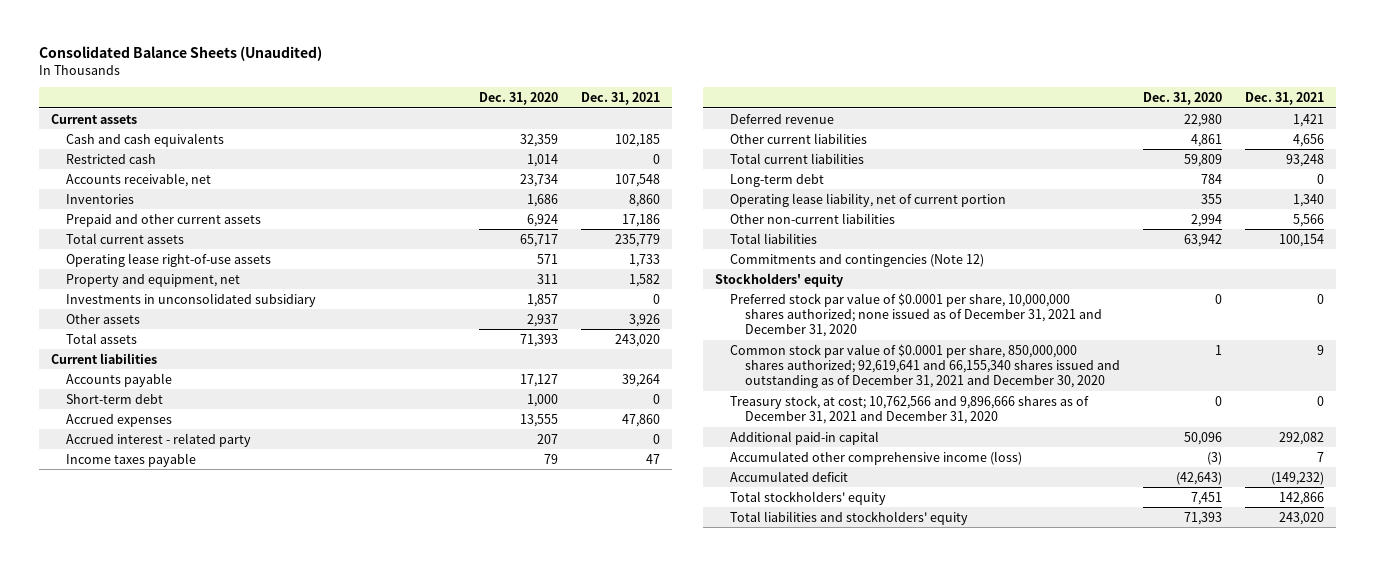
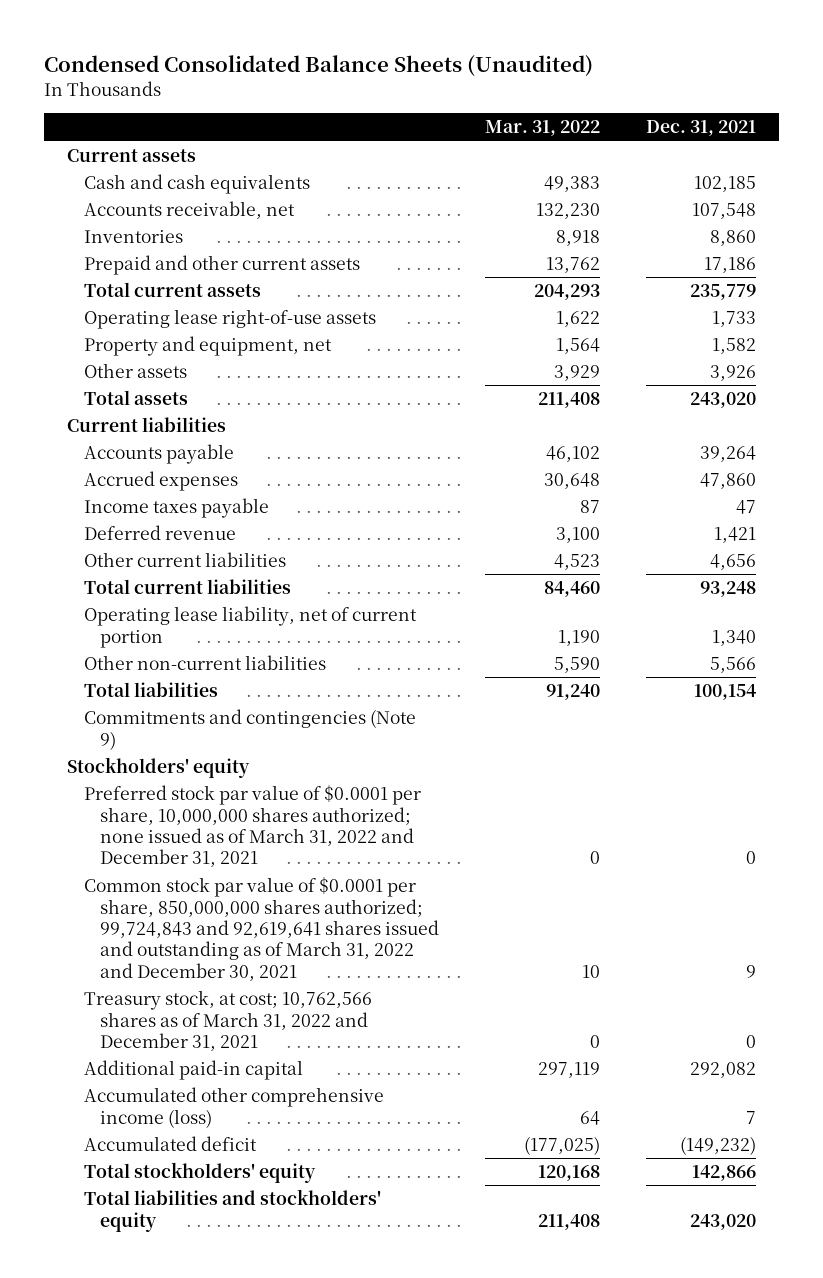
- Consolidated Balance Sheets (Unaudited)
+ Condensed Consolidated Balance Sheets (Unaudited)
- | Dec. 31, 2020 | Dec. 31, 2021
+ | Mar. 31, 2022 | Dec. 31, 2021
- Restricted cash | 1,014 | 0
- Investments in unconsolidated subsidiary | 1,857 | 0
- Short-term debt | 1,000 | 0
- Accrued interest - related party | 207 | 0
- Long-term debt | 784 | 0
- Commitments and contingencies (Note 12)
+ Commitments and contingencies (Note 9)
- Preferred stock par value of $0.0001 per share, 10,000,000 shares authorized; none issued as of December 31, 2021 and December 31, 2020 | 0 | 0
- Common stock par value of $0.0001 per share, 850,000,000 shares authorized; 92,619,641 and 66,155,340 shares issued and outstanding as of December 31, 2021 and December 30, 2020 | 1 | 9
- Treasury stock, at cost; 10,762,566 and 9,896,666 shares as of December 31, 2021 and December 31, 2020 | 0 | 0
+ Preferred stock par value of $0.0001 per share, 10,000,000 shares authorized; none issued as of March 31, 2022 and December 31, 2021 | 0 | 0
+ Common stock par value of $0.0001 per share, 850,000,000 shares authorized; 99,724,843 and 92,619,641 shares issued and outstanding as of March 31, 2022 and December 30, 2021 | 10 | 9
+ Treasury stock, at cost; 10,762,566 shares as of March 31, 2022 and December 31, 2021 | 0 | 0

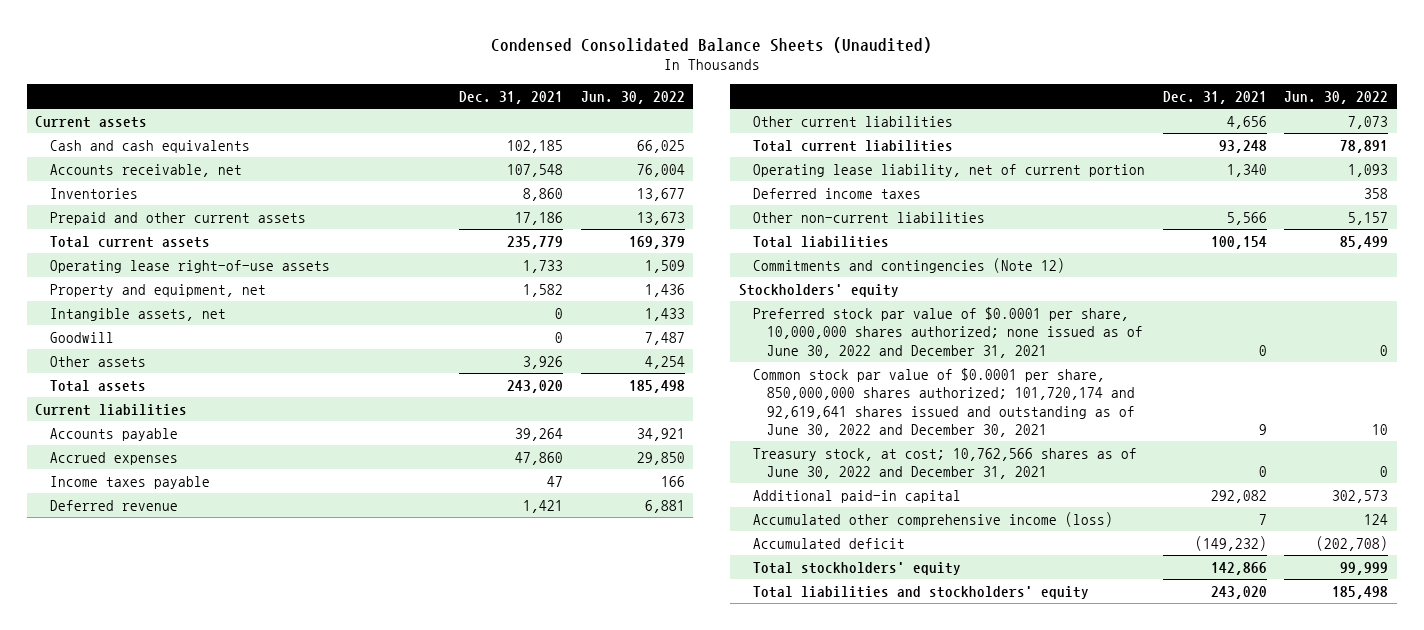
- | Mar. 31, 2022 | Dec. 31, 2021
+ | Dec. 31, 2021 | Jun. 30, 2022
+ Intangible assets, net | 0 | 1,433
+ Goodwill | 0 | 7,487
+ Deferred income taxes | | 358
- Commitments and contingencies (Note 9)
+ Commitments and contingencies (Note 12)
- Preferred stock par value of $0.0001 per share, 10,000,000 shares authorized; none issued as of March 31, 2022 and December 31, 2021 | 0 | 0
- Common stock par value of $0.0001 per share, 850,000,000 shares authorized; 99,724,843 and 92,619,641 shares issued and outstanding as of March 31, 2022 and December 30, 2021 | 10 | 9
- Treasury stock, at cost; 10,762,566 shares as of March 31, 2022 and December 31, 2021 | 0 | 0
+ Preferred stock par value of $0.0001 per share, 10,000,000 shares authorized; none issued as of June 30, 2022 and December 31, 2021 | 0 | 0
+ Common stock par value of $0.0001 per share, 850,000,000 shares authorized; 101,720,174 and 92,619,641 shares issued and outstanding as of June 30, 2022 and December 30, 2021 | 9 | 10
+ Treasury stock, at cost; 10,762,566 shares as of June 30, 2022 and December 31, 2021 | 0 | 0

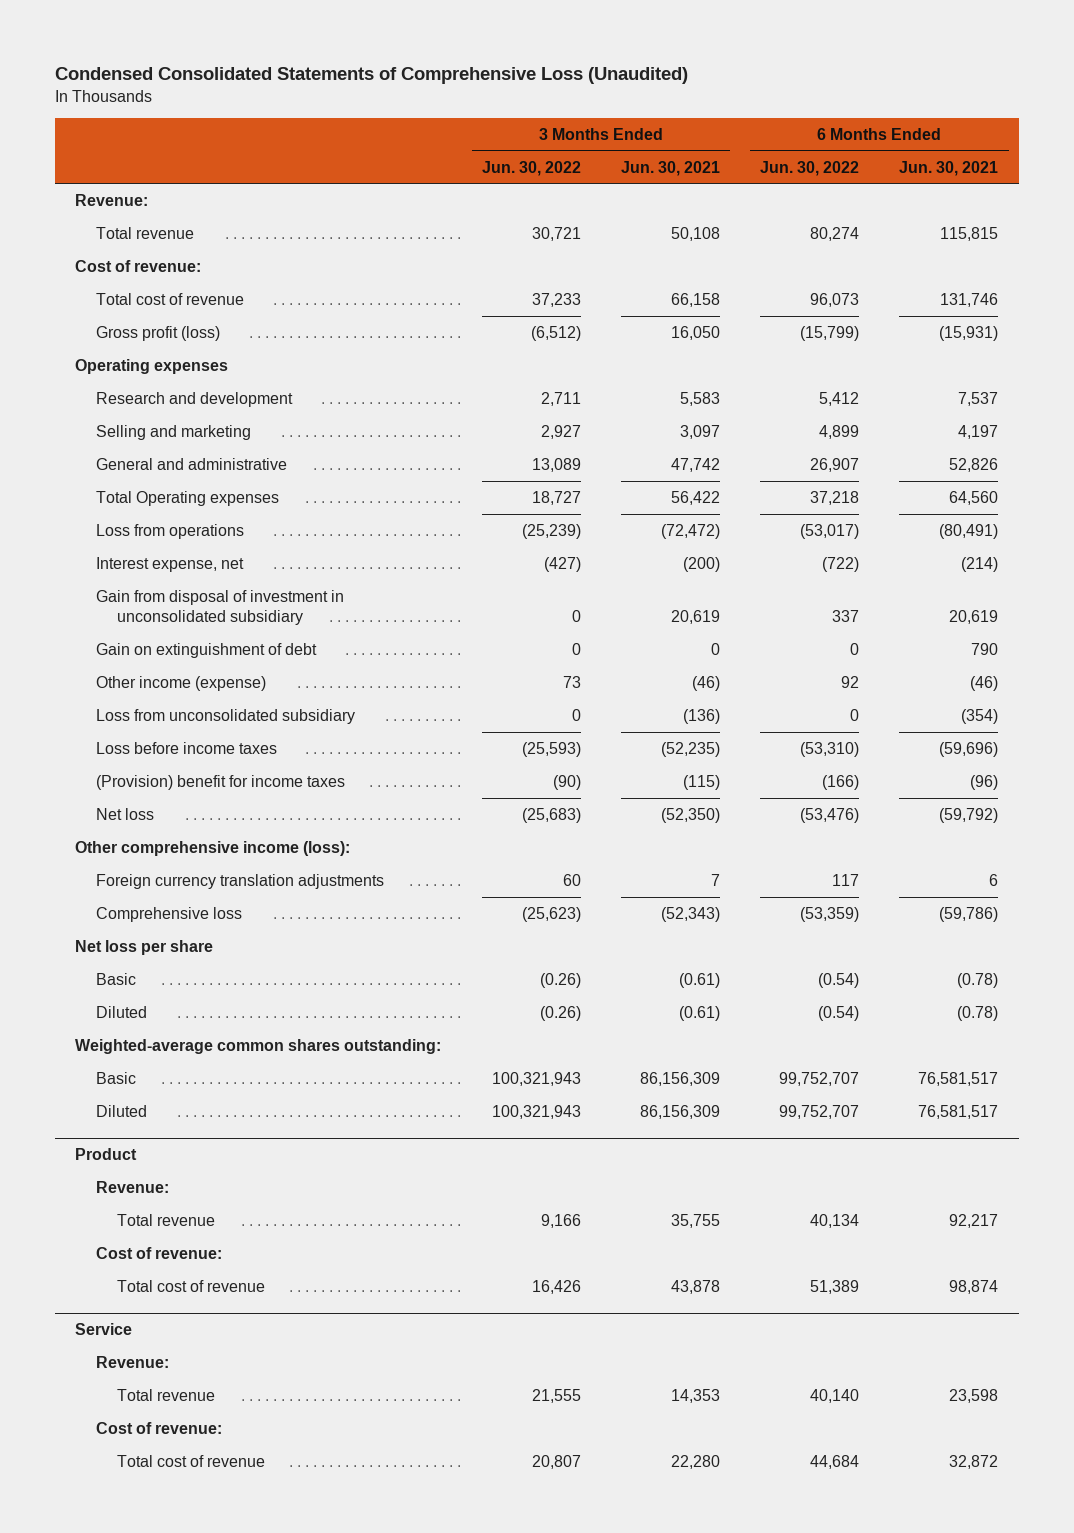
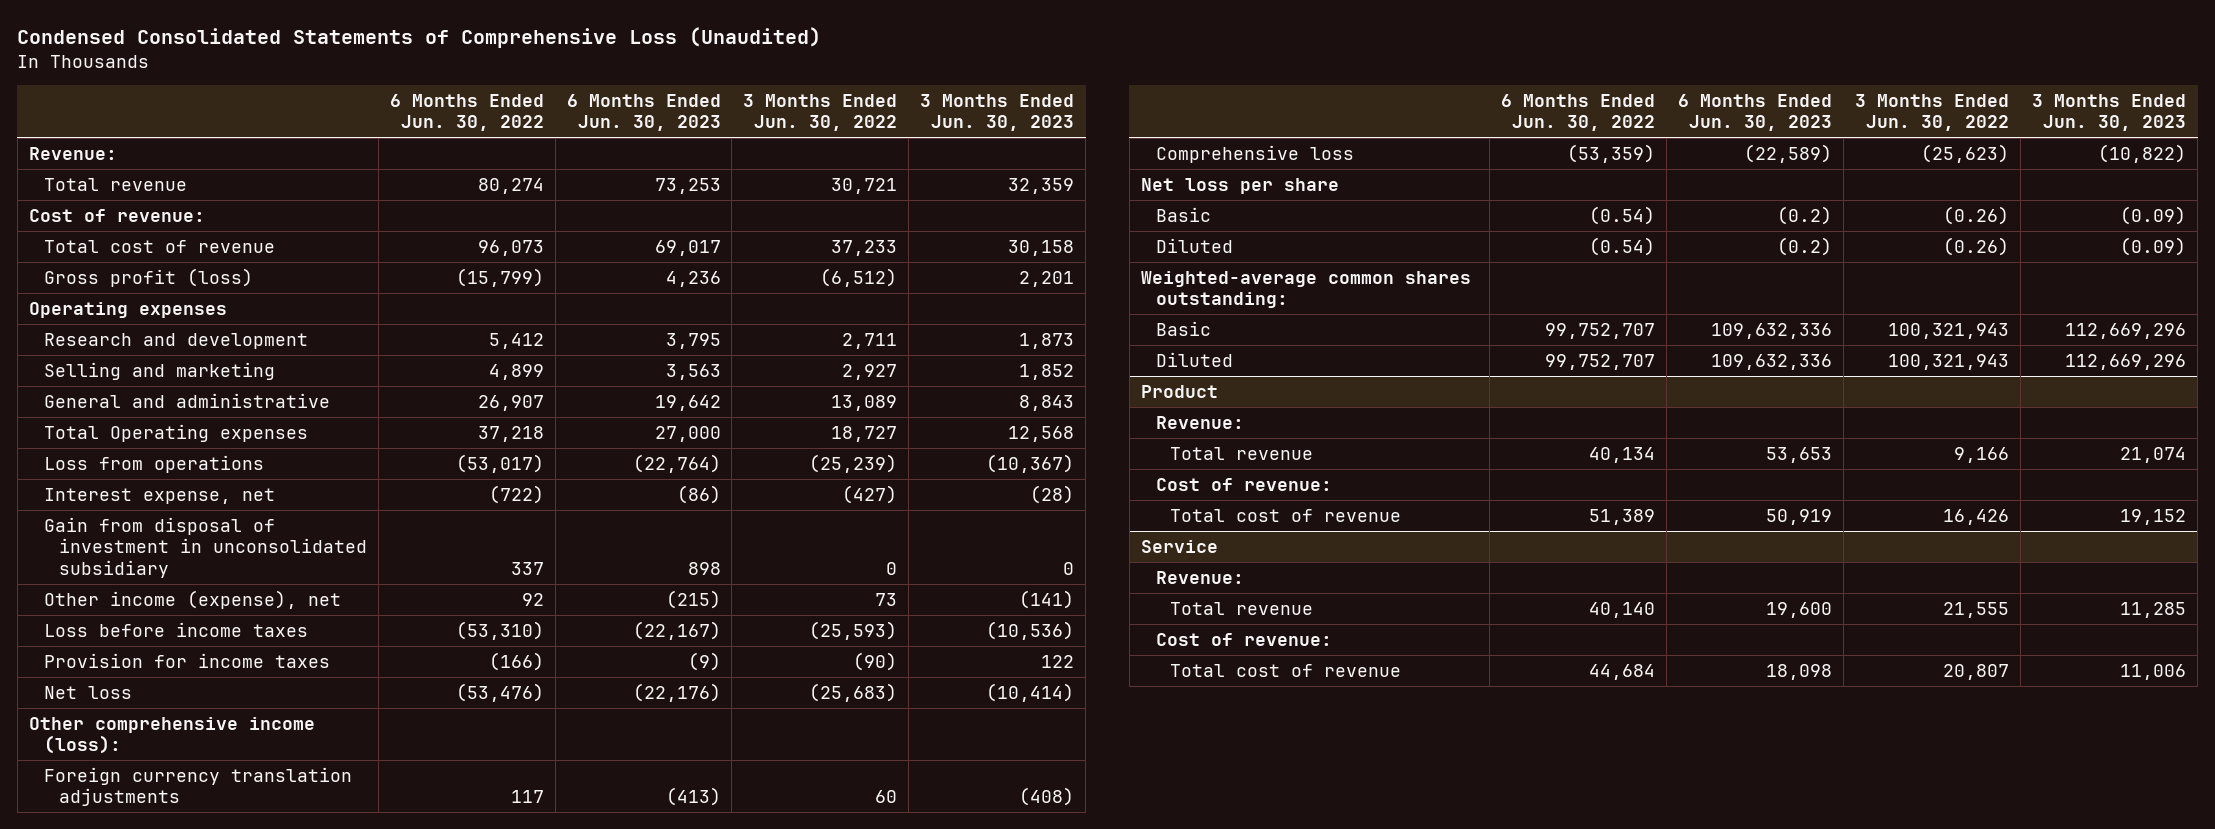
- | 3 Months Ended Jun. 30, 2022 | 3 Months Ended Jun. 30, 2021 | 6 Months Ended Jun. 30, 2022 | 6 Months Ended Jun. 30, 2021
+ | 6 Months Ended Jun. 30, 2022 | 6 Months Ended Jun. 30, 2023 | 3 Months Ended Jun. 30, 2022 | 3 Months Ended Jun. 30, 2023
- Gain on extinguishment of debt | 0 | 0 | 0 | 790
- Other income (expense) | 73 | (46) | 92 | (46)
- Loss from unconsolidated subsidiary | 0 | (136) | 0 | (354)
+ Other income (expense), net | 92 | (215) | 73 | (141)
- (Provision) benefit for income taxes | (90) | (115) | (166) | (96)
+ Provision for income taxes | (166) | (9) | (90) | 122

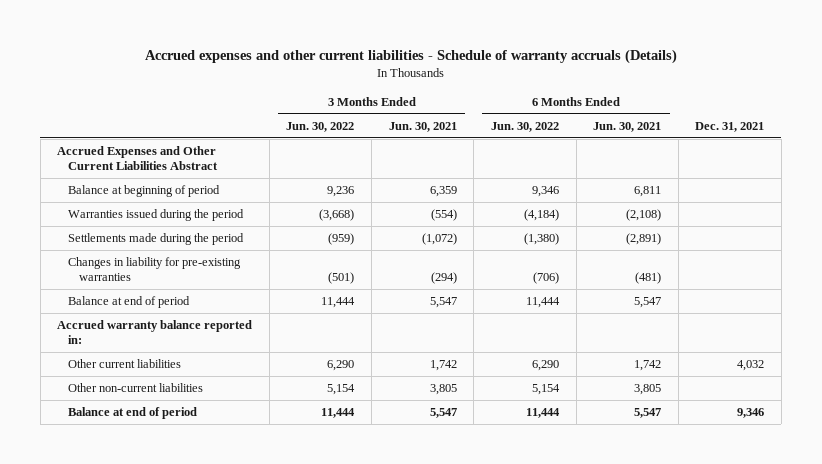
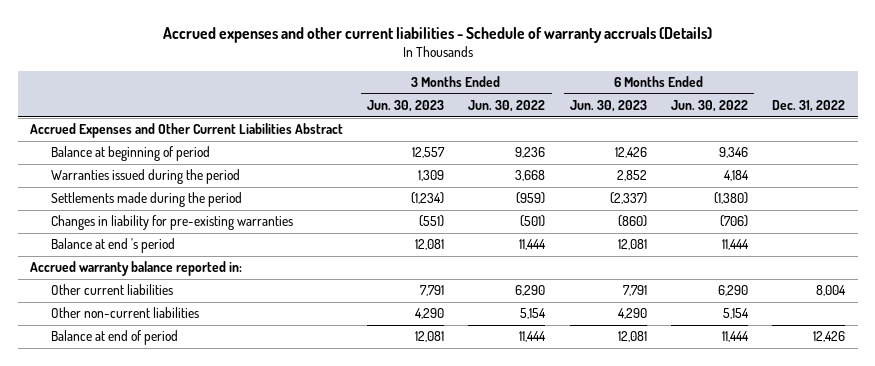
- | 3 Months Ended Jun. 30, 2022 | 3 Months Ended Jun. 30, 2021 | 6 Months Ended Jun. 30, 2022 | 6 Months Ended Jun. 30, 2021 | Dec. 31, 2021
+ | 3 Months Ended Jun. 30, 2023 | 3 Months Ended Jun. 30, 2022 | 6 Months Ended Jun. 30, 2023 | 6 Months Ended Jun. 30, 2022 | Dec. 31, 2022
- Warranties issued during the period | (3,668) | (554) | (4,184) | (2,108) |
+ Warranties issued during the period | 1,309 | 3,668 | 2,852 | 4,184 |
- Balance at end of period | 11,444 | 5,547 | 11,444 | 5,547 |
+ Balance at end 's period | 12,081 | 11,444 | 12,081 | 11,444 |

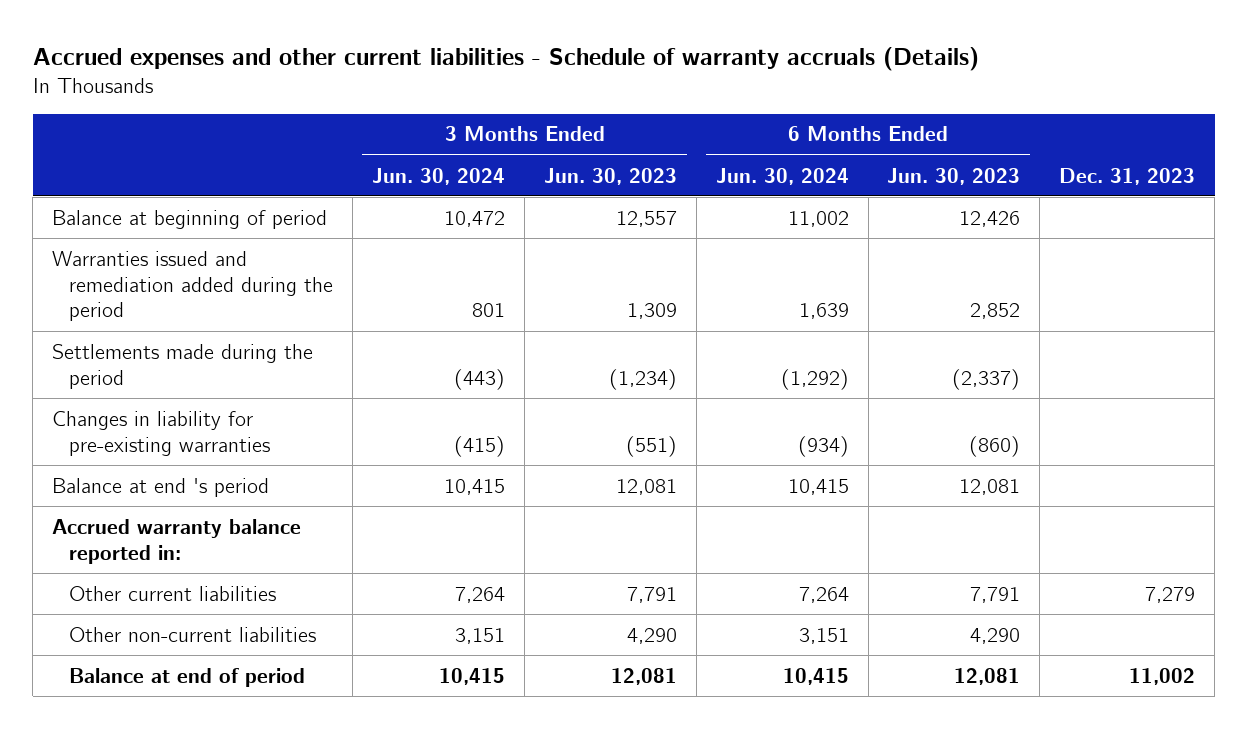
- | 3 Months Ended Jun. 30, 2023 | 3 Months Ended Jun. 30, 2022 | 6 Months Ended Jun. 30, 2023 | 6 Months Ended Jun. 30, 2022 | Dec. 31, 2022
+ | 3 Months Ended Jun. 30, 2024 | 3 Months Ended Jun. 30, 2023 | 6 Months Ended Jun. 30, 2024 | 6 Months Ended Jun. 30, 2023 | Dec. 31, 2023
- Accrued Expenses and Other Current Liabilities Abstract
- Warranties issued during the period | 1,309 | 3,668 | 2,852 | 4,184 |
+ Warranties issued and remediation added during the period | 801 | 1,309 | 1,639 | 2,852 |

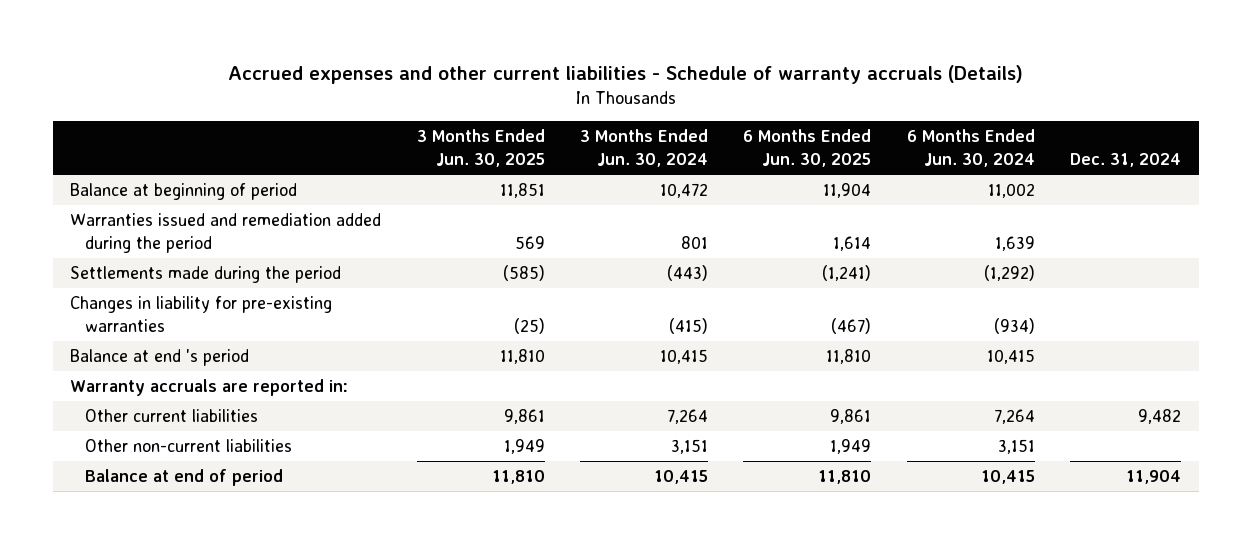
- | 3 Months Ended Jun. 30, 2024 | 3 Months Ended Jun. 30, 2023 | 6 Months Ended Jun. 30, 2024 | 6 Months Ended Jun. 30, 2023 | Dec. 31, 2023
+ | 3 Months Ended Jun. 30, 2025 | 3 Months Ended Jun. 30, 2024 | 6 Months Ended Jun. 30, 2025 | 6 Months Ended Jun. 30, 2024 | Dec. 31, 2024
- Accrued warranty balance reported in:
+ Warranty accruals are reported in:

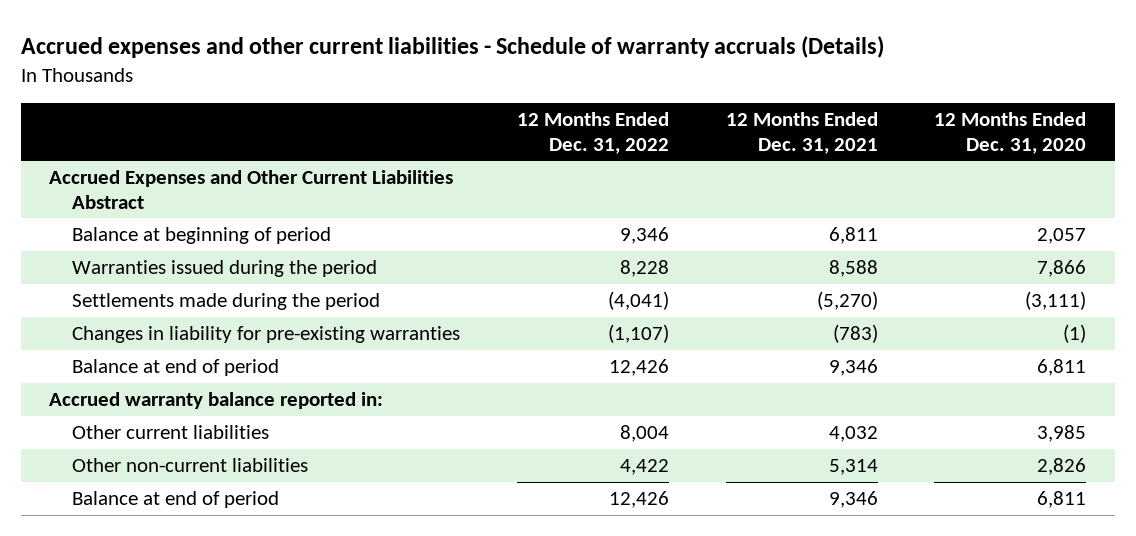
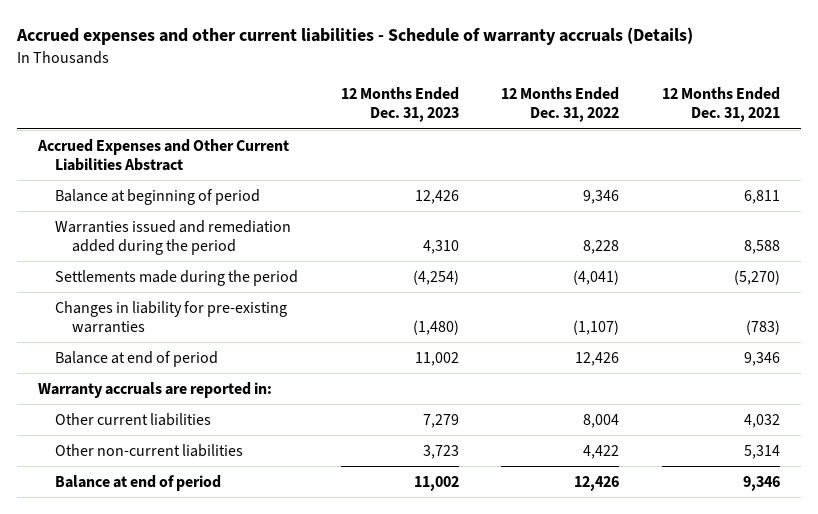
- | 12 Months Ended Dec. 31, 2022 | 12 Months Ended Dec. 31, 2021 | 12 Months Ended Dec. 31, 2020
+ | 12 Months Ended Dec. 31, 2023 | 12 Months Ended Dec. 31, 2022 | 12 Months Ended Dec. 31, 2021
- Warranties issued during the period | 8,228 | 8,588 | 7,866
+ Warranties issued and remediation added during the period | 4,310 | 8,228 | 8,588
- Accrued warranty balance reported in:
+ Warranty accruals are reported in:

